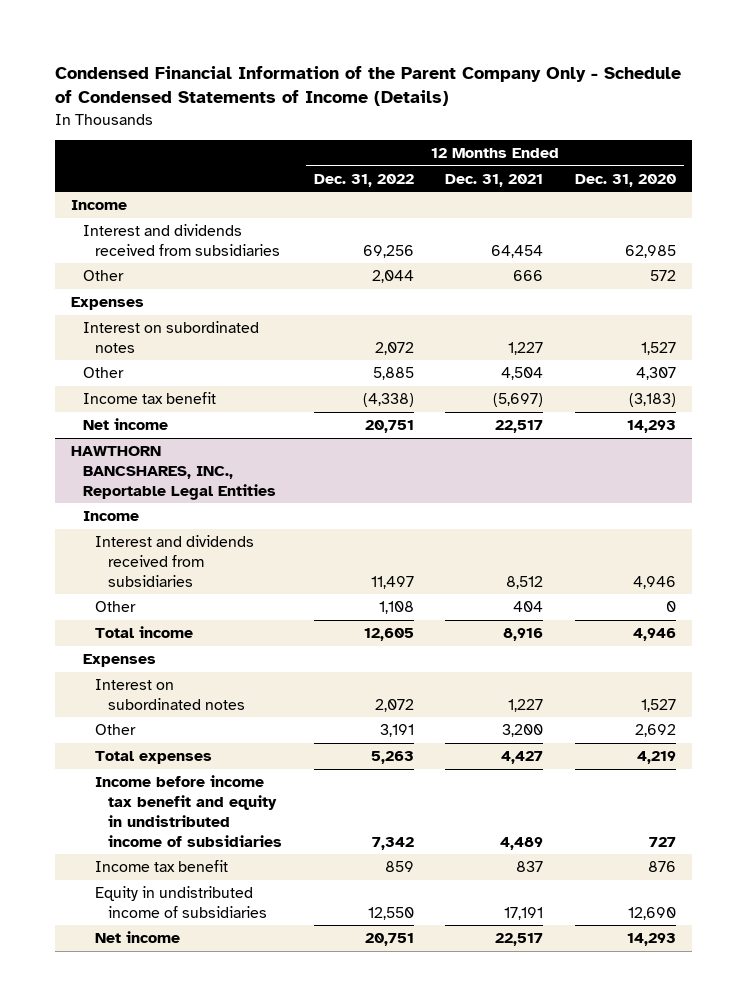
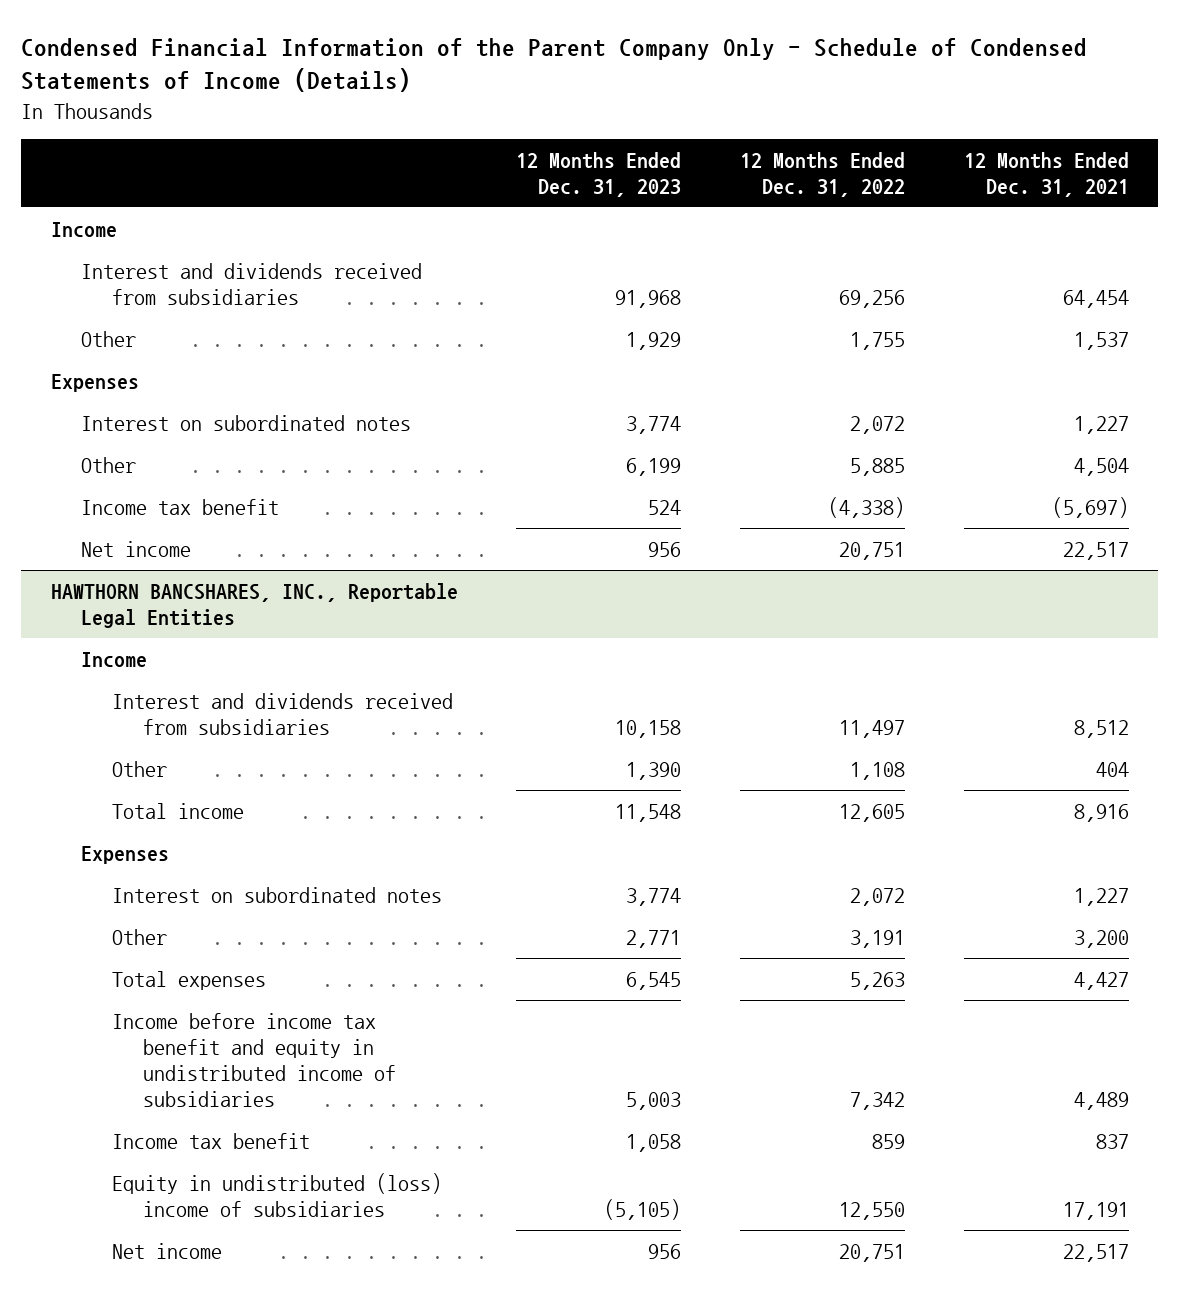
- | 12 Months Ended Dec. 31, 2022 | 12 Months Ended Dec. 31, 2021 | 12 Months Ended Dec. 31, 2020
+ | 12 Months Ended Dec. 31, 2023 | 12 Months Ended Dec. 31, 2022 | 12 Months Ended Dec. 31, 2021
- Other | 2,044 | 666 | 572
+ Other | 1,929 | 1,755 | 1,537
@ HAWTHORN BANCSHARES, INC., Reportable Legal Entities
- Equity in undistributed income of subsidiaries | 12,550 | 17,191 | 12,690
+ Equity in undistributed (loss) income of subsidiaries | (5,105) | 12,550 | 17,191

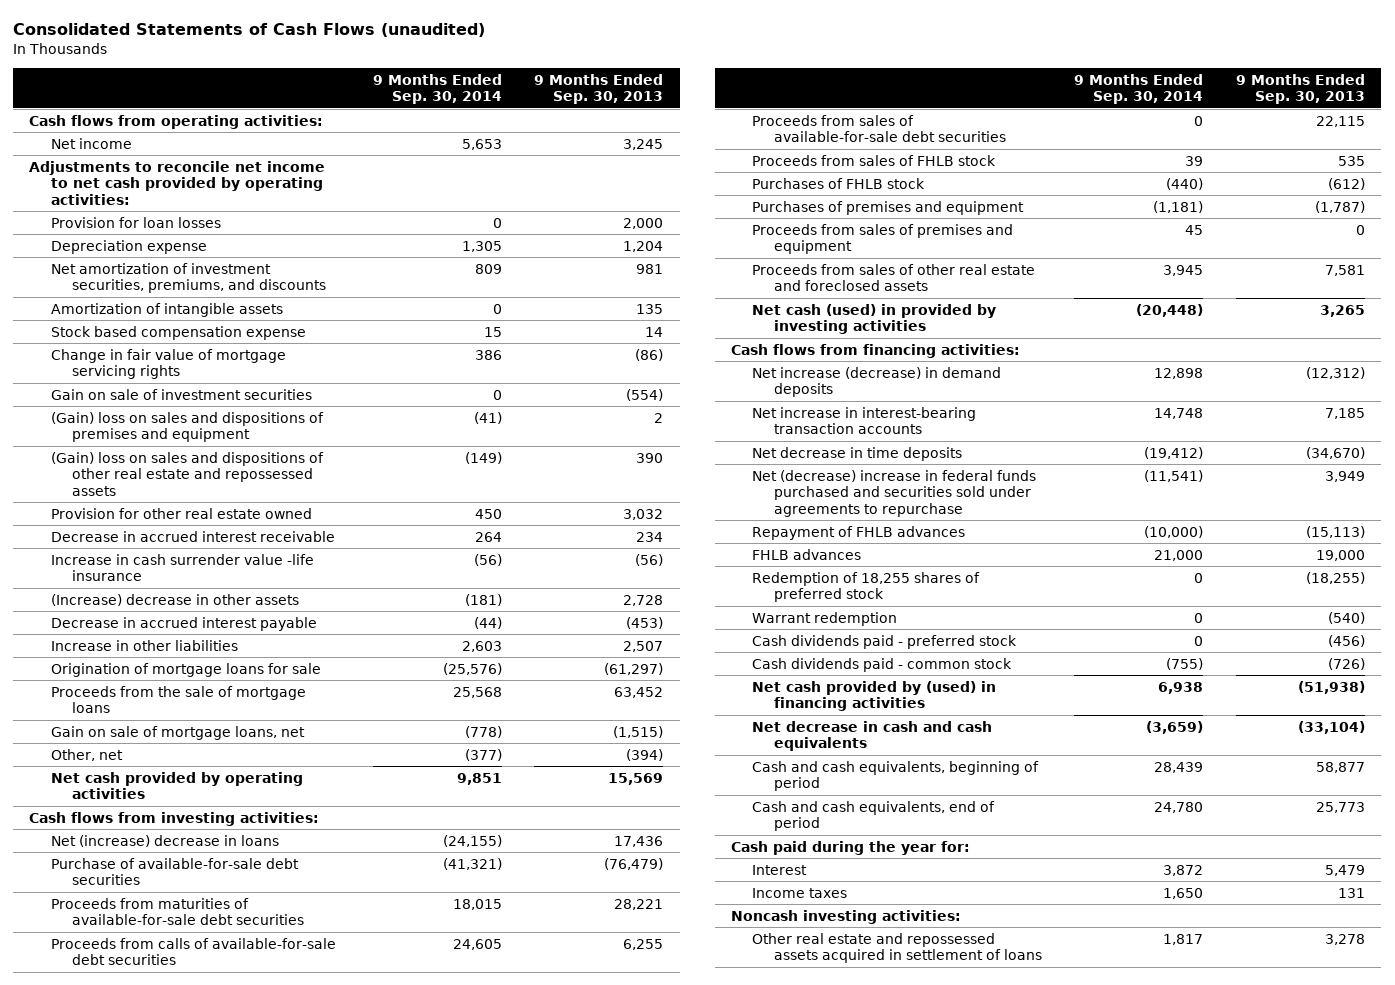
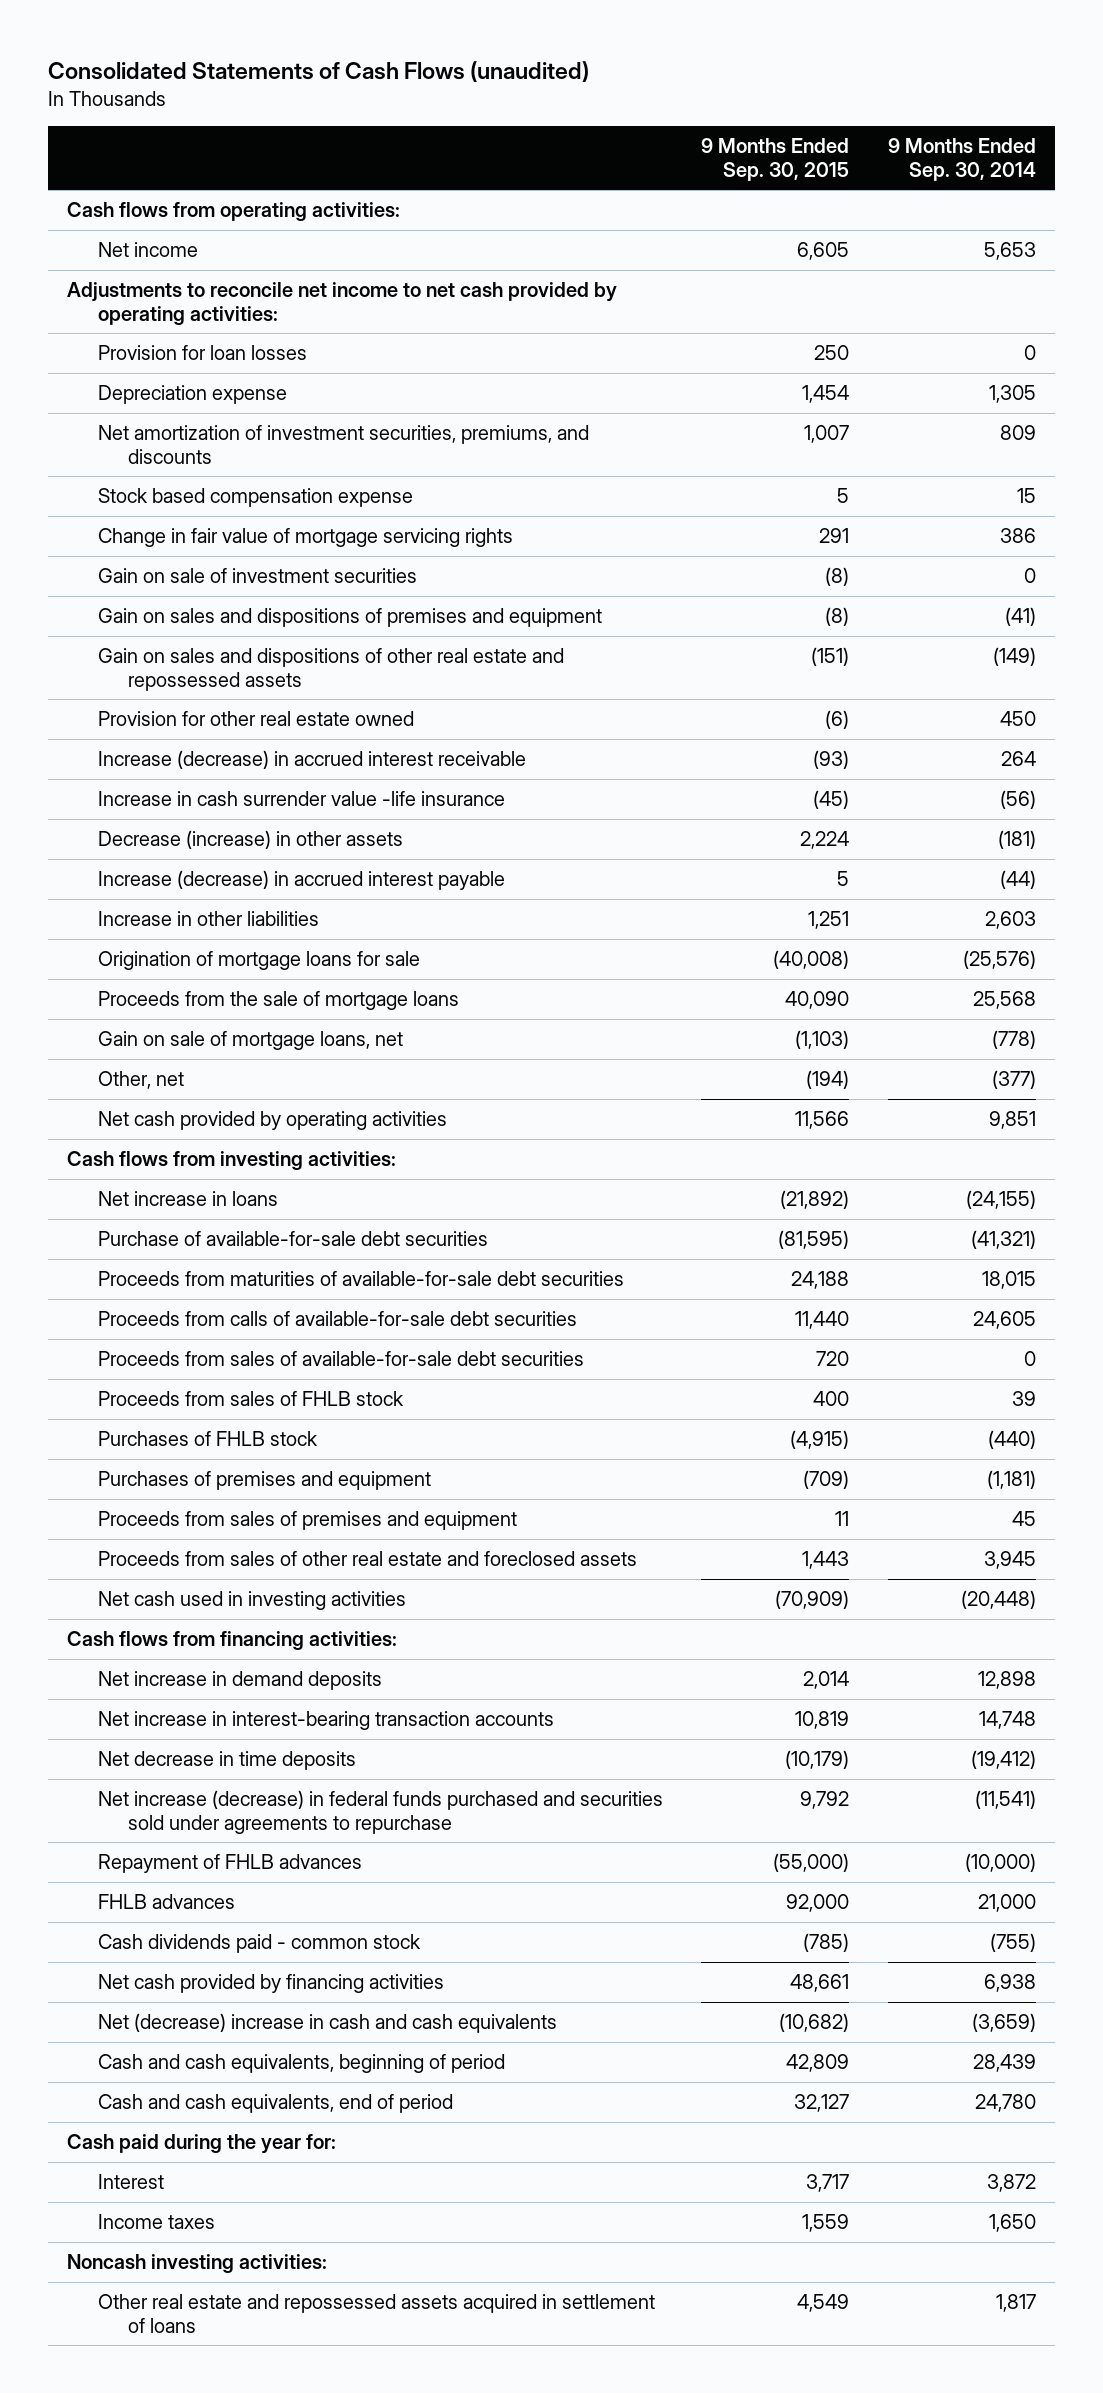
- | 9 Months Ended Sep. 30, 2014 | 9 Months Ended Sep. 30, 2013
+ | 9 Months Ended Sep. 30, 2015 | 9 Months Ended Sep. 30, 2014
- Amortization of intangible assets | 0 | 135
- (Gain) loss on sales and dispositions of premises and equipment | (41) | 2
- (Gain) loss on sales and dispositions of other real estate and repossessed assets | (149) | 390
+ Gain on sales and dispositions of premises and equipment | (8) | (41)
+ Gain on sales and dispositions of other real estate and repossessed assets | (151) | (149)
- Decrease in accrued interest receivable | 264 | 234
+ Increase (decrease) in accrued interest receivable | (93) | 264
- (Increase) decrease in other assets | (181) | 2,728
- Decrease in accrued interest payable | (44) | (453)
+ Decrease (increase) in other assets | 2,224 | (181)
+ Increase (decrease) in accrued interest payable | 5 | (44)
- Net (increase) decrease in loans | (24,155) | 17,436
+ Net increase in loans | (21,892) | (24,155)
- Net cash (used) in provided by investing activities | (20,448) | 3,265
+ Net cash used in investing activities | (70,909) | (20,448)
- Net increase (decrease) in demand deposits | 12,898 | (12,312)
+ Net increase in demand deposits | 2,014 | 12,898
- Net (decrease) increase in federal funds purchased and securities sold under agreements to repurchase | (11,541) | 3,949
+ Net increase (decrease) in federal funds purchased and securities sold under agreements to repurchase | 9,792 | (11,541)
- Redemption of 18,255 shares of preferred stock | 0 | (18,255)
- Warrant redemption | 0 | (540)
- Cash dividends paid - preferred stock | 0 | (456)
- Net cash provided by (used) in financing activities | 6,938 | (51,938)
- Net decrease in cash and cash equivalents | (3,659) | (33,104)
+ Net cash provided by financing activities | 48,661 | 6,938
+ Net (decrease) increase in cash and cash equivalents | (10,682) | (3,659)

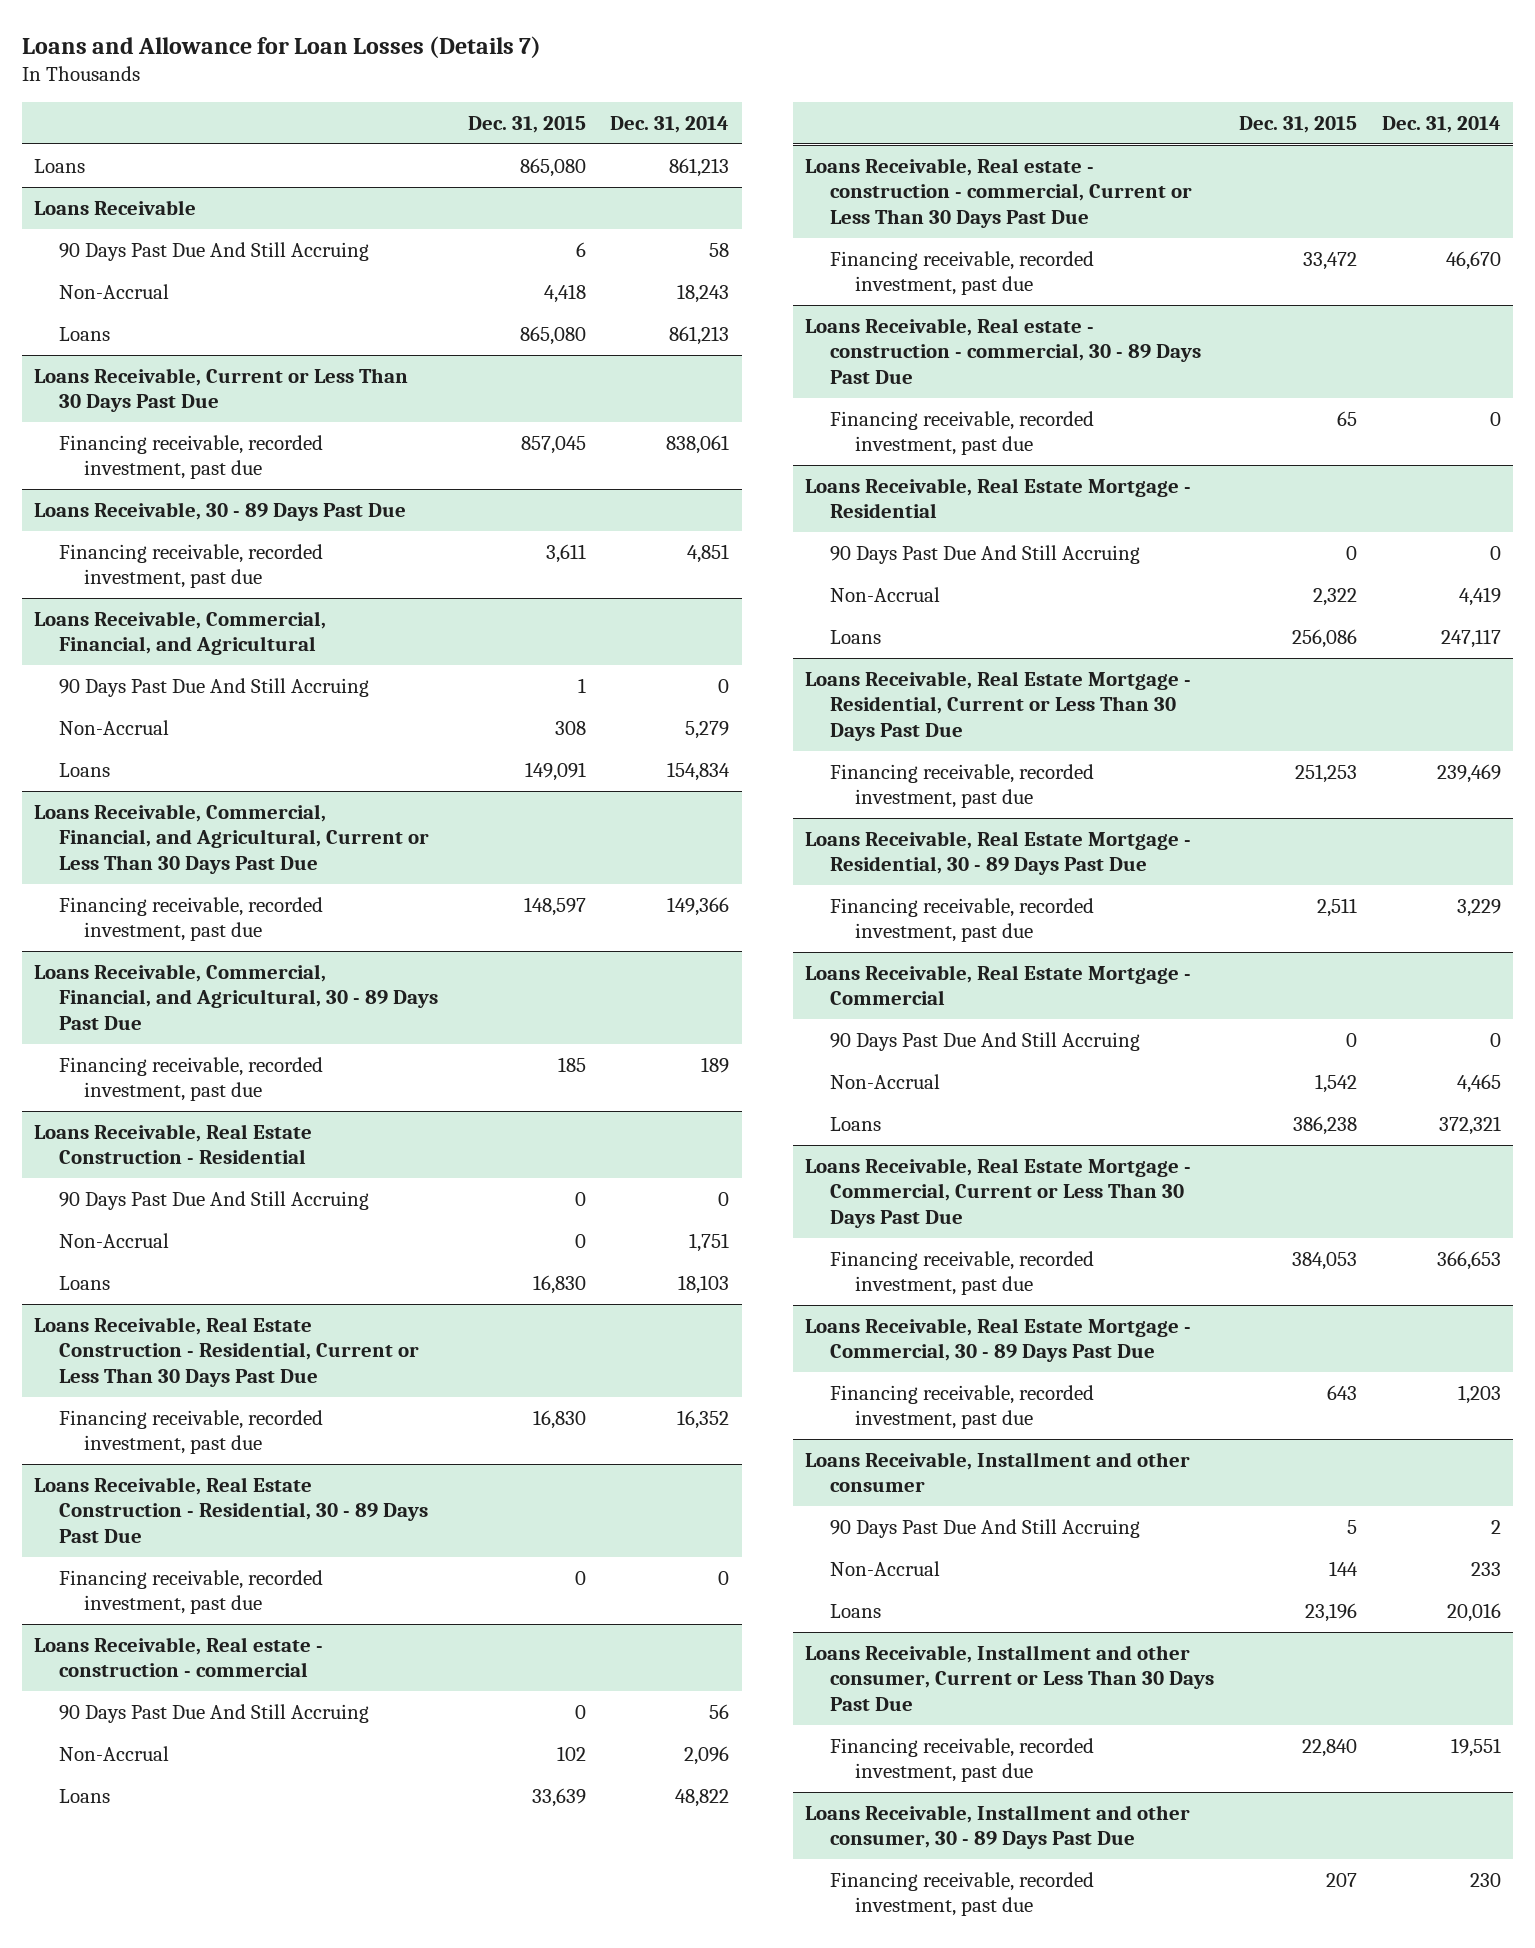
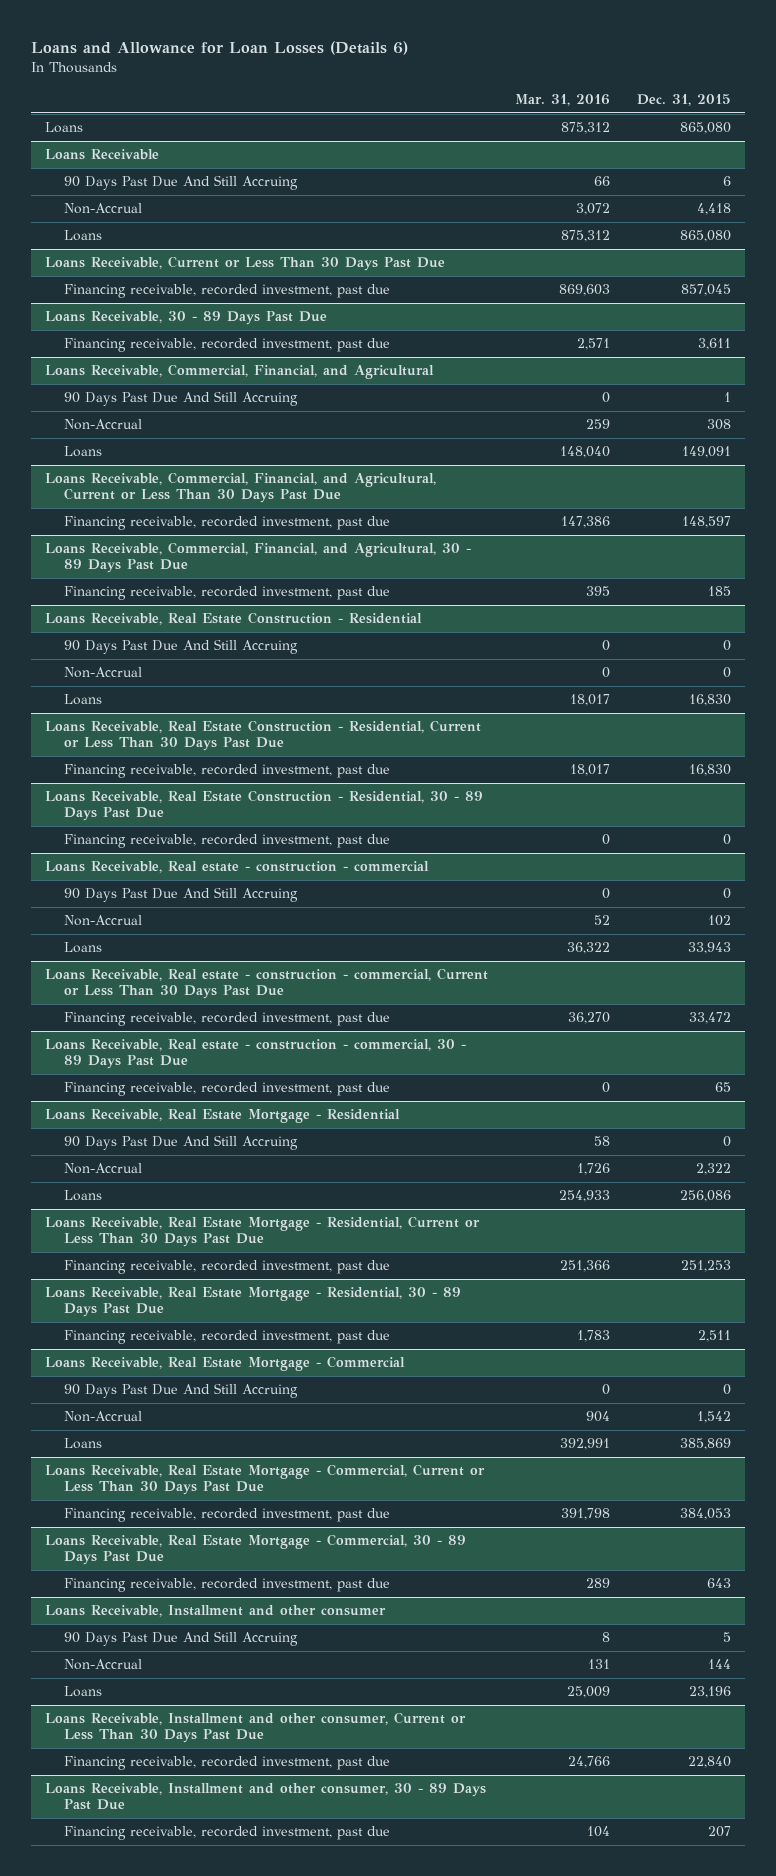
- Loans and Allowance for Loan Losses (Details 7)
+ Loans and Allowance for Loan Losses (Details 6)
- | Dec. 31, 2015 | Dec. 31, 2014
+ | Mar. 31, 2016 | Dec. 31, 2015
@ Loans Receivable, Real estate - construction - commercial
- Loans | 33,639 | 48,822
+ Loans | 36,322 | 33,943
@ Loans Receivable, Real Estate Mortgage - Commercial
- Loans | 386,238 | 372,321
+ Loans | 392,991 | 385,869

